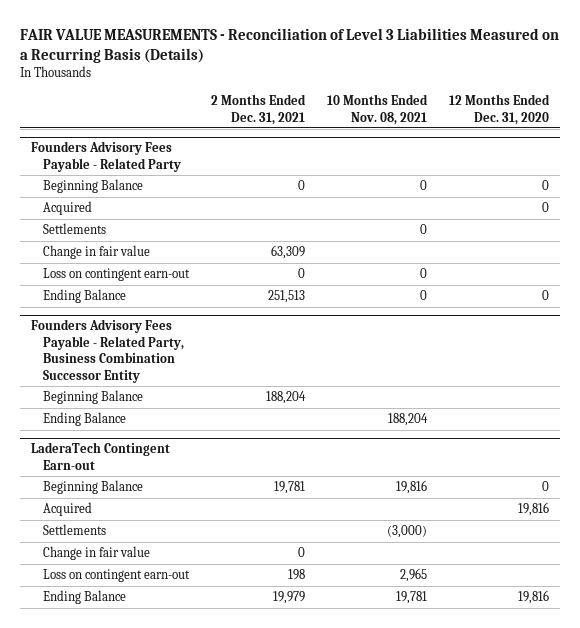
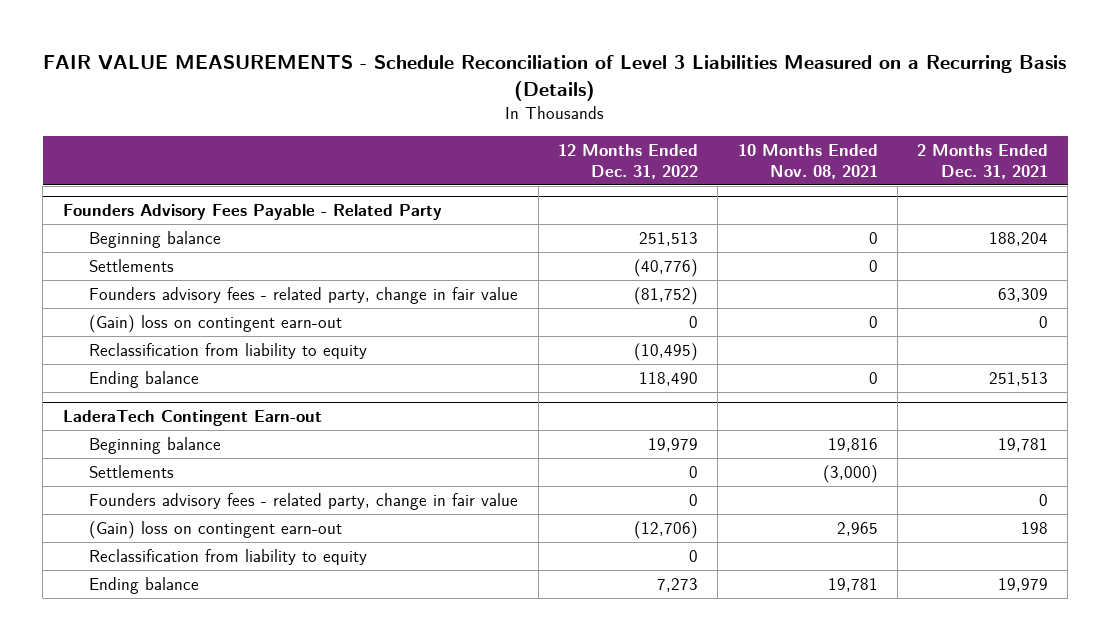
- FAIR VALUE MEASUREMENTS - Reconciliation of Level 3 Liabilities Measured on a Recurring Basis (Details)
+ FAIR VALUE MEASUREMENTS - Schedule Reconciliation of Level 3 Liabilities Measured on a Recurring Basis (Details)
- | 2 Months Ended Dec. 31, 2021 | 10 Months Ended Nov. 08, 2021 | 12 Months Ended Dec. 31, 2020
+ | 12 Months Ended Dec. 31, 2022 | 10 Months Ended Nov. 08, 2021 | 2 Months Ended Dec. 31, 2021
@ Founders Advisory Fees Payable - Related Party
- Beginning Balance | 0 | 0 | 0
- Acquired | | | 0
+ Beginning balance | 251,513 | 0 | 188,204
- Change in fair value | 63,309 | |
- Loss on contingent earn-out | 0 | 0 |
- Ending Balance | 251,513 | 0 | 0
- Founders Advisory Fees Payable - Related Party, Business Combination Successor Entity
- Beginning Balance | 188,204 | |
- Ending Balance | | 188,204 |
@ Founders Advisory Fees Payable - Related Party
+ Founders advisory fees - related party, change in fair value | (81,752) | | 63,309
+ (Gain) loss on contingent earn-out | 0 | 0 | 0
+ Reclassification from liability to equity | (10,495) | |
+ Ending balance | 118,490 | 0 | 251,513
@ LaderaTech Contingent Earn-out
- Beginning Balance | 19,781 | 19,816 | 0
- Acquired | | | 19,816
+ Beginning balance | 19,979 | 19,816 | 19,781
- Change in fair value | 0 | |
- Loss on contingent earn-out | 198 | 2,965 |
- Ending Balance | 19,979 | 19,781 | 19,816
+ Founders advisory fees - related party, change in fair value | 0 | | 0
+ (Gain) loss on contingent earn-out | (12,706) | 2,965 | 198
+ Reclassification from liability to equity | 0 | |
+ Ending balance | 7,273 | 19,781 | 19,979

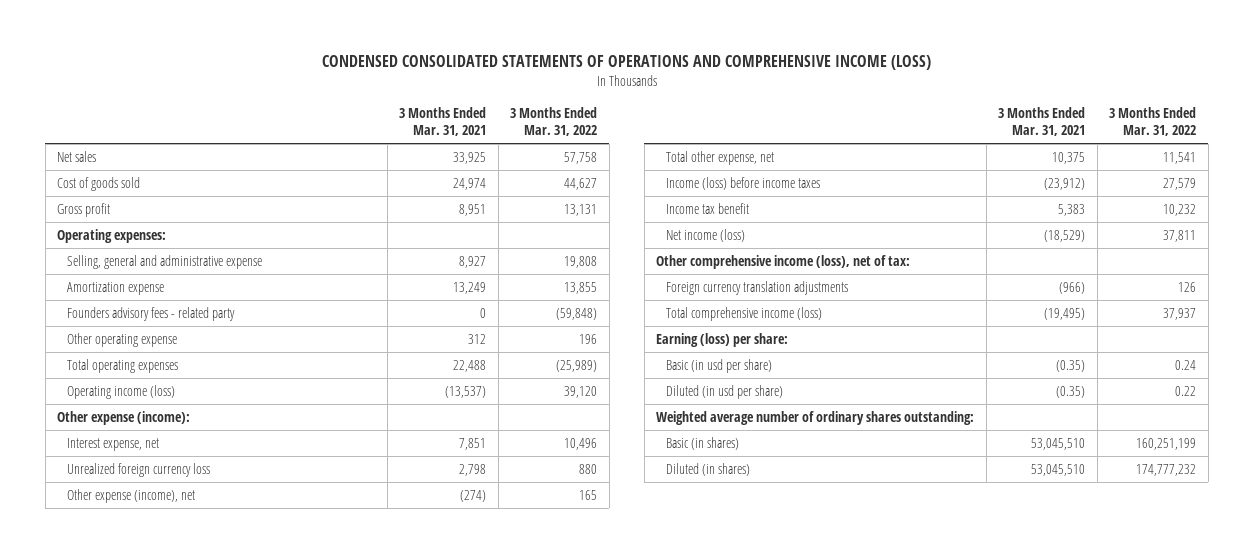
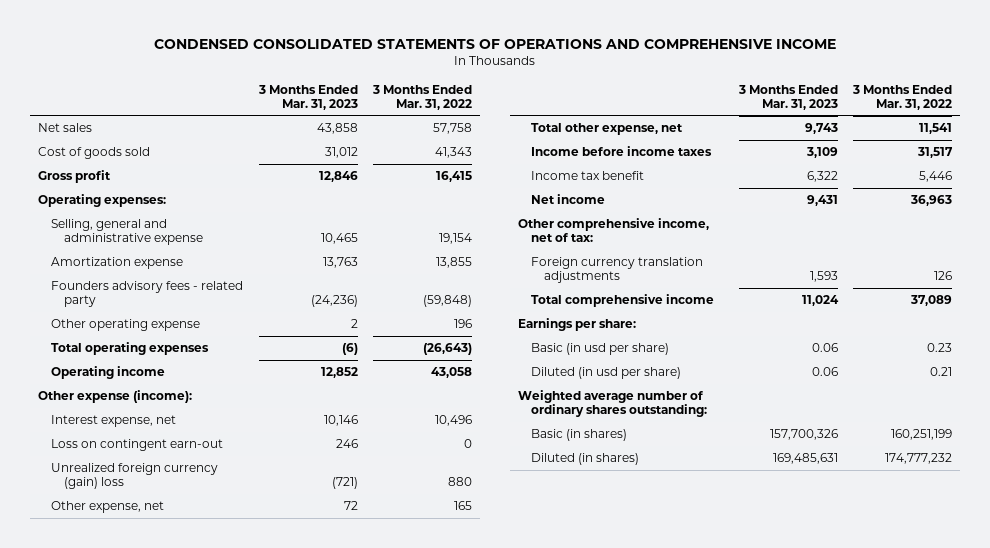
- CONDENSED CONSOLIDATED STATEMENTS OF OPERATIONS AND COMPREHENSIVE INCOME (LOSS)
+ CONDENSED CONSOLIDATED STATEMENTS OF OPERATIONS AND COMPREHENSIVE INCOME
- | 3 Months Ended Mar. 31, 2021 | 3 Months Ended Mar. 31, 2022
+ | 3 Months Ended Mar. 31, 2023 | 3 Months Ended Mar. 31, 2022
- Cost of goods sold | 24,974 | 44,627
- Gross profit | 8,951 | 13,131
+ Cost of goods sold | 31,012 | 41,343
+ Gross profit | 12,846 | 16,415
- Selling, general and administrative expense | 8,927 | 19,808
+ Selling, general and administrative expense | 10,465 | 19,154
- Total operating expenses | 22,488 | (25,989)
- Operating income (loss) | (13,537) | 39,120
+ Total operating expenses | (6) | (26,643)
+ Operating income | 12,852 | 43,058
- Unrealized foreign currency loss | 2,798 | 880
- Other expense (income), net | (274) | 165
+ Loss on contingent earn-out | 246 | 0
+ Unrealized foreign currency (gain) loss | (721) | 880
+ Other expense, net | 72 | 165
- Income (loss) before income taxes | (23,912) | 27,579
- Income tax benefit | 5,383 | 10,232
- Net income (loss) | (18,529) | 37,811
- Other comprehensive income (loss), net of tax:
+ Income before income taxes | 3,109 | 31,517
+ Income tax benefit | 6,322 | 5,446
+ Net income | 9,431 | 36,963
+ Other comprehensive income, net of tax:
- Total comprehensive income (loss) | (19,495) | 37,937
- Earning (loss) per share:
- Basic (in usd per share) | (0.35) | 0.24
- Diluted (in usd per share) | (0.35) | 0.22
+ Total comprehensive income | 11,024 | 37,089
+ Earnings per share:
+ Basic (in usd per share) | 0.06 | 0.23
+ Diluted (in usd per share) | 0.06 | 0.21

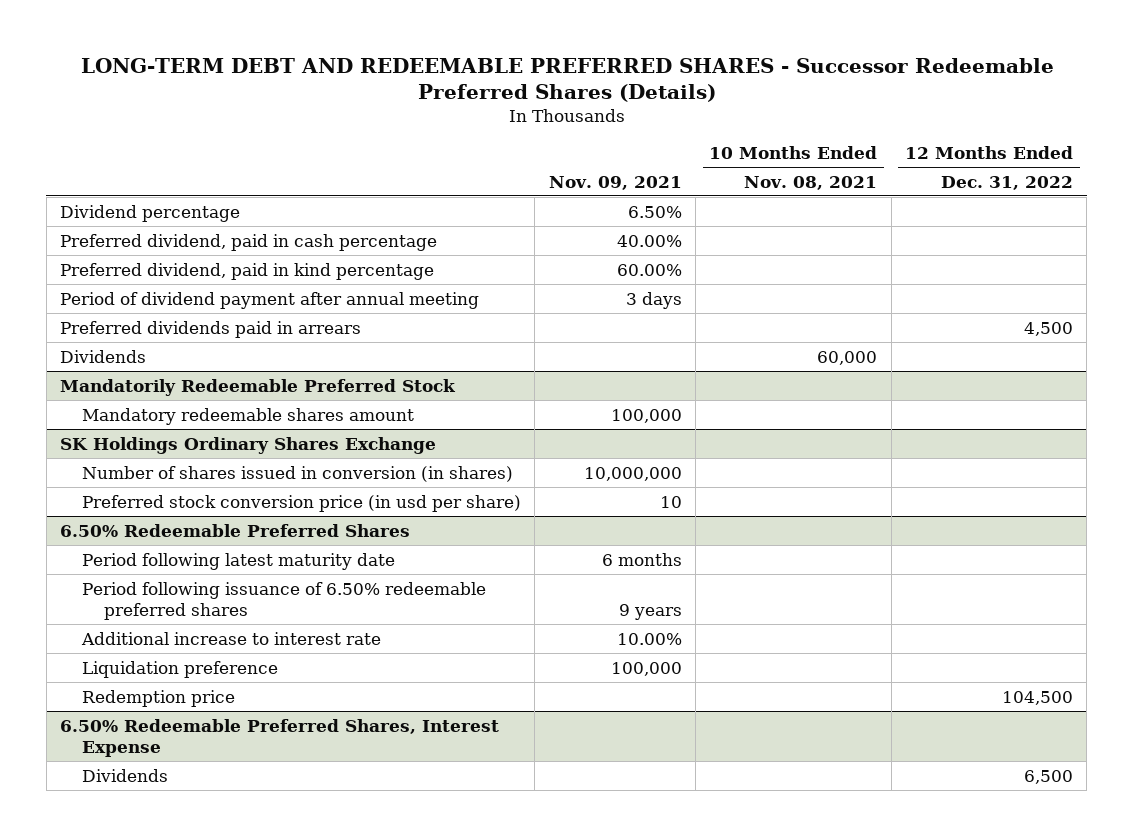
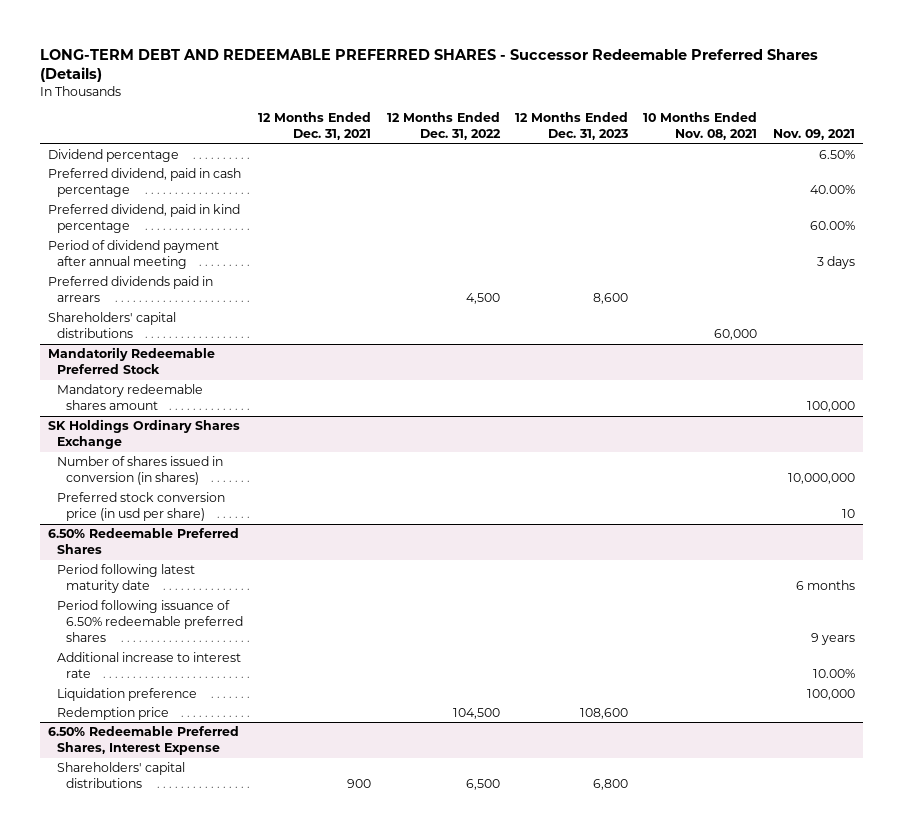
- | Nov. 09, 2021 | 10 Months Ended Nov. 08, 2021 | 12 Months Ended Dec. 31, 2022
+ | 12 Months Ended Dec. 31, 2021 | 12 Months Ended Dec. 31, 2022 | 12 Months Ended Dec. 31, 2023 | 10 Months Ended Nov. 08, 2021 | Nov. 09, 2021
- Dividends | | 60,000 |
+ Shareholders' capital distributions | | | | 60,000 |
@ 6.50% Redeemable Preferred Shares, Interest Expense
- Dividends | | | 6,500
+ Shareholders' capital distributions | 900 | 6,500 | 6,800 | |

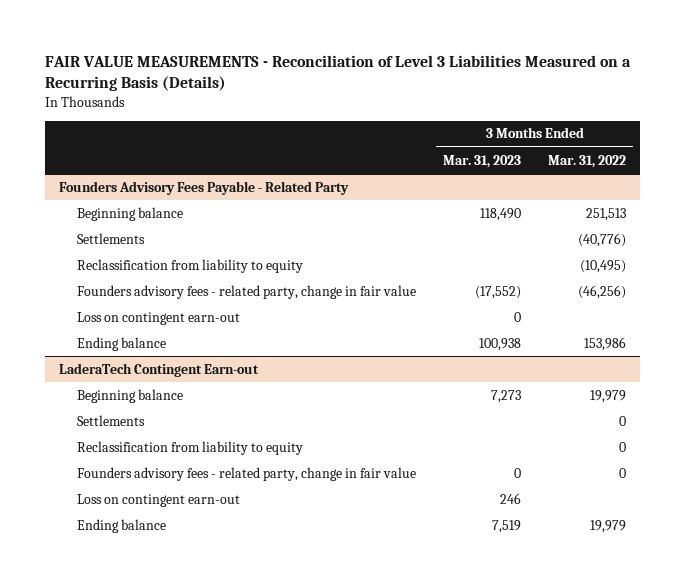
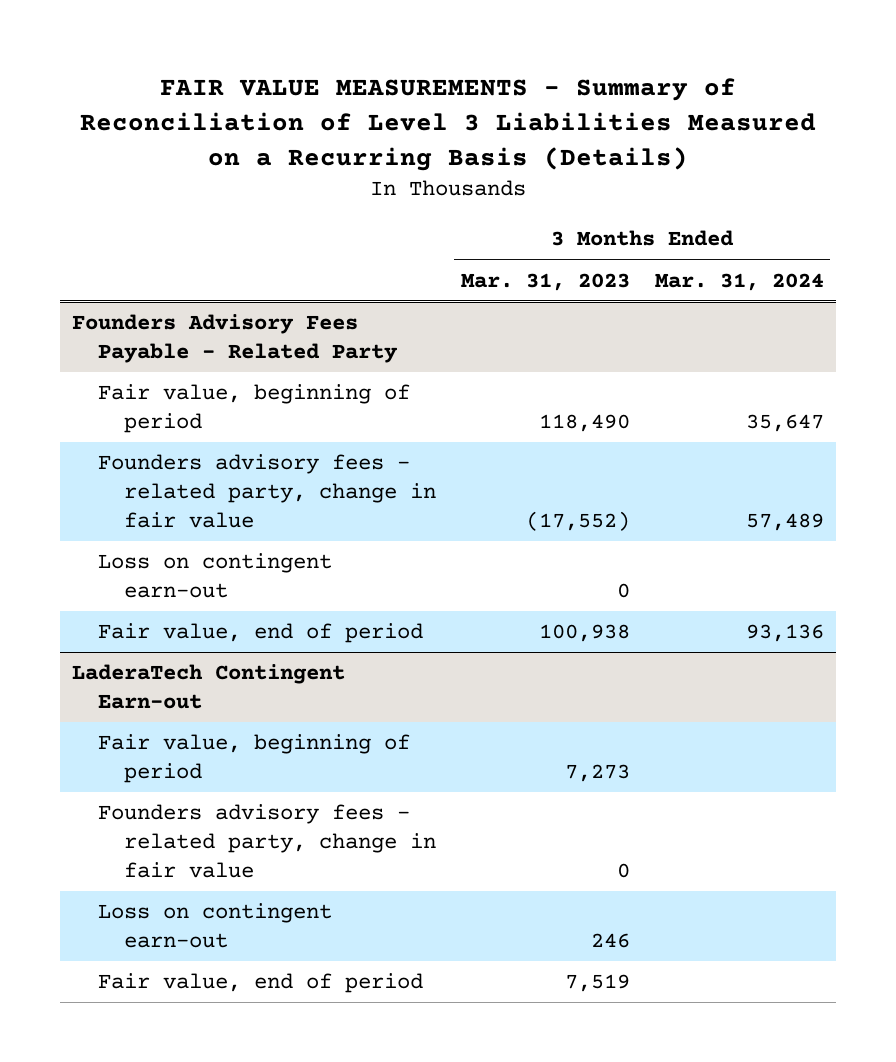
- FAIR VALUE MEASUREMENTS - Reconciliation of Level 3 Liabilities Measured on a Recurring Basis (Details)
+ FAIR VALUE MEASUREMENTS - Summary of Reconciliation of Level 3 Liabilities Measured on a Recurring Basis (Details)
- | 3 Months Ended Mar. 31, 2023 | 3 Months Ended Mar. 31, 2022
+ | 3 Months Ended Mar. 31, 2023 | 3 Months Ended Mar. 31, 2024
@ Founders Advisory Fees Payable - Related Party
- Beginning balance | 118,490 | 251,513
- Settlements | | (40,776)
- Reclassification from liability to equity | | (10,495)
+ Fair value, beginning of period | 118,490 | 35,647
- Ending balance | 100,938 | 153,986
+ Fair value, end of period | 100,938 | 93,136
@ LaderaTech Contingent Earn-out
- Beginning balance | 7,273 | 19,979
- Settlements | | 0
- Reclassification from liability to equity | | 0
+ Fair value, beginning of period | 7,273 |
- Ending balance | 7,519 | 19,979
+ Fair value, end of period | 7,519 |

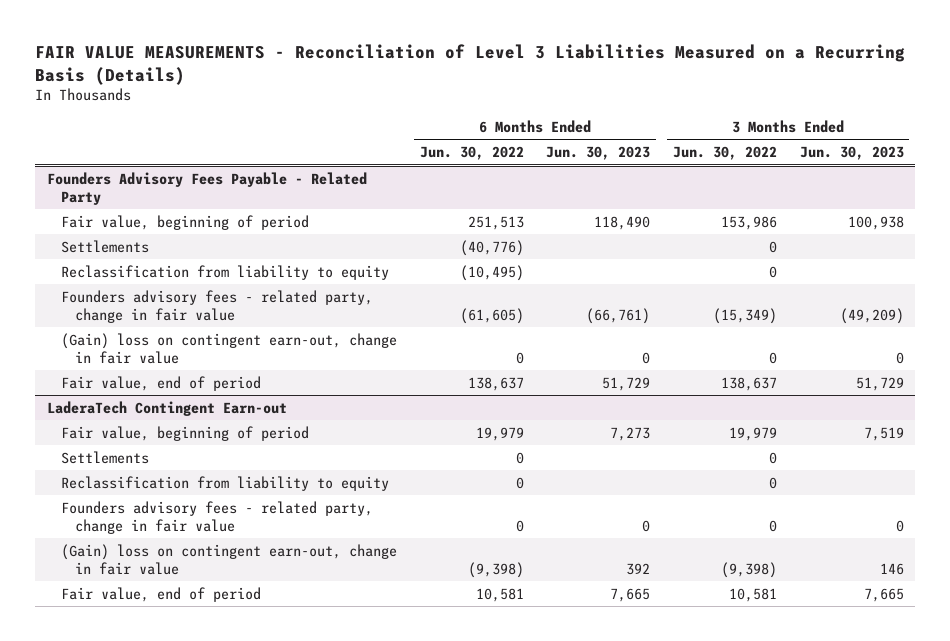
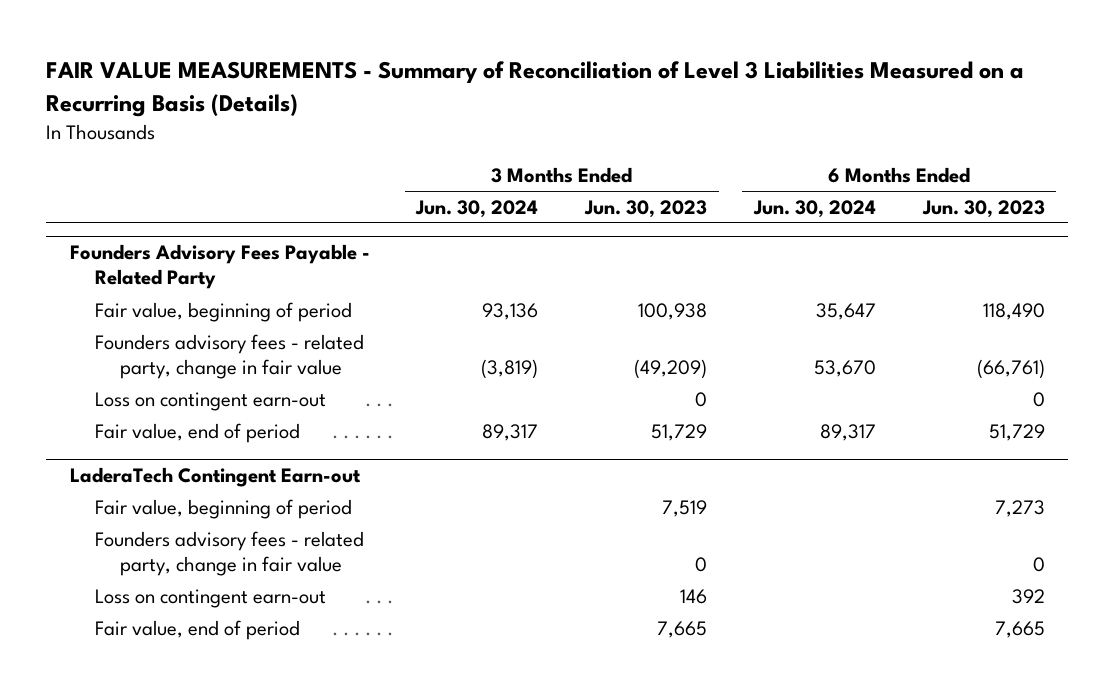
- FAIR VALUE MEASUREMENTS - Reconciliation of Level 3 Liabilities Measured on a Recurring Basis (Details)
+ FAIR VALUE MEASUREMENTS - Summary of Reconciliation of Level 3 Liabilities Measured on a Recurring Basis (Details)
- | 6 Months Ended Jun. 30, 2022 | 6 Months Ended Jun. 30, 2023 | 3 Months Ended Jun. 30, 2022 | 3 Months Ended Jun. 30, 2023
+ | 3 Months Ended Jun. 30, 2024 | 3 Months Ended Jun. 30, 2023 | 6 Months Ended Jun. 30, 2024 | 6 Months Ended Jun. 30, 2023
@ Founders Advisory Fees Payable - Related Party
- Settlements | (40,776) | | 0 |
- Reclassification from liability to equity | (10,495) | | 0 |
- (Gain) loss on contingent earn-out, change in fair value | 0 | 0 | 0 | 0
+ Loss on contingent earn-out | | 0 | | 0
@ LaderaTech Contingent Earn-out
- Settlements | 0 | | 0 |
- Reclassification from liability to equity | 0 | | 0 |
- (Gain) loss on contingent earn-out, change in fair value | (9,398) | 392 | (9,398) | 146
+ Loss on contingent earn-out | | 146 | | 392

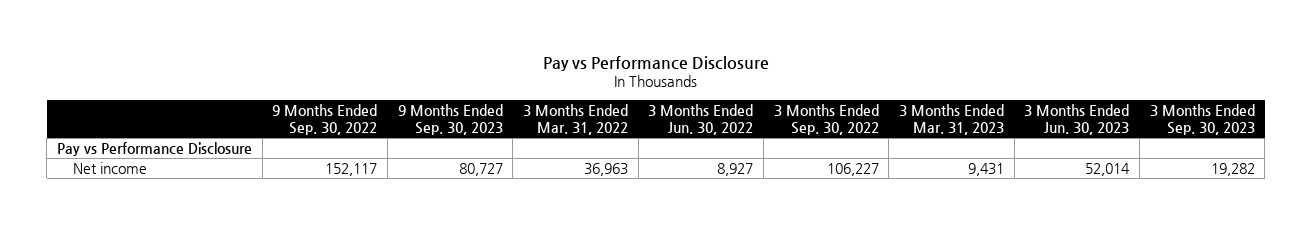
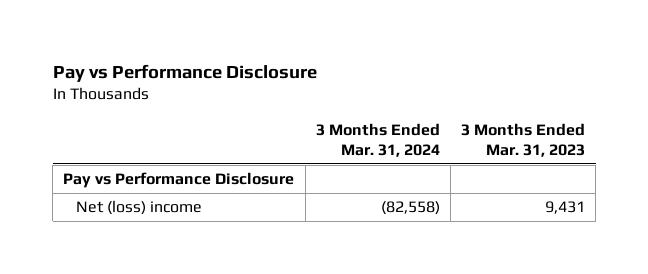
- | 9 Months Ended Sep. 30, 2022 | 9 Months Ended Sep. 30, 2023 | 3 Months Ended Mar. 31, 2022 | 3 Months Ended Jun. 30, 2022 | 3 Months Ended Sep. 30, 2022 | 3 Months Ended Mar. 31, 2023 | 3 Months Ended Jun. 30, 2023 | 3 Months Ended Sep. 30, 2023
+ | 3 Months Ended Mar. 31, 2024 | 3 Months Ended Mar. 31, 2023
- Net income | 152,117 | 80,727 | 36,963 | 8,927 | 106,227 | 9,431 | 52,014 | 19,282
+ Net (loss) income | (82,558) | 9,431

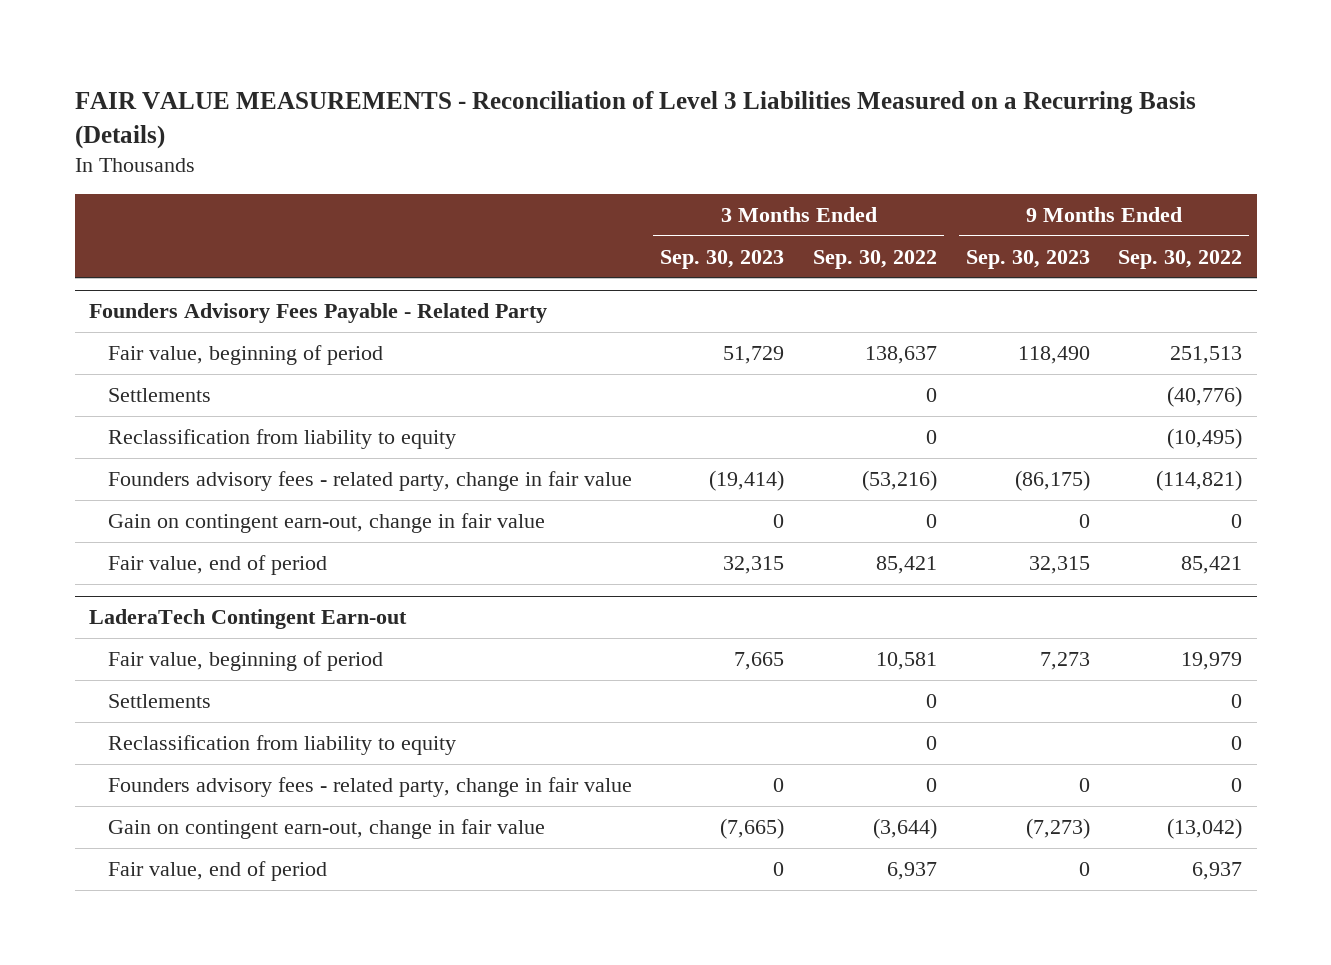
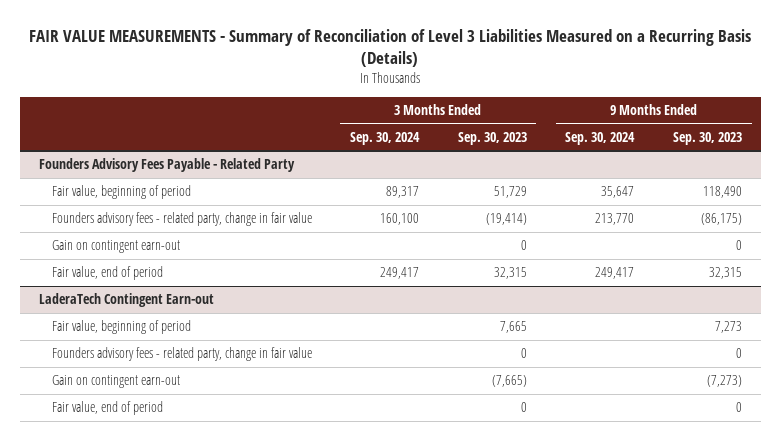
- FAIR VALUE MEASUREMENTS - Reconciliation of Level 3 Liabilities Measured on a Recurring Basis (Details)
+ FAIR VALUE MEASUREMENTS - Summary of Reconciliation of Level 3 Liabilities Measured on a Recurring Basis (Details)
- | 3 Months Ended Sep. 30, 2023 | 3 Months Ended Sep. 30, 2022 | 9 Months Ended Sep. 30, 2023 | 9 Months Ended Sep. 30, 2022
+ | 3 Months Ended Sep. 30, 2024 | 3 Months Ended Sep. 30, 2023 | 9 Months Ended Sep. 30, 2024 | 9 Months Ended Sep. 30, 2023
@ Founders Advisory Fees Payable - Related Party
- Settlements | | 0 | | (40,776)
- Reclassification from liability to equity | | 0 | | (10,495)
- Gain on contingent earn-out, change in fair value | 0 | 0 | 0 | 0
+ Gain on contingent earn-out | | 0 | | 0
@ LaderaTech Contingent Earn-out
- Settlements | | 0 | | 0
- Reclassification from liability to equity | | 0 | | 0
- Gain on contingent earn-out, change in fair value | (7,665) | (3,644) | (7,273) | (13,042)
+ Gain on contingent earn-out | | (7,665) | | (7,273)

